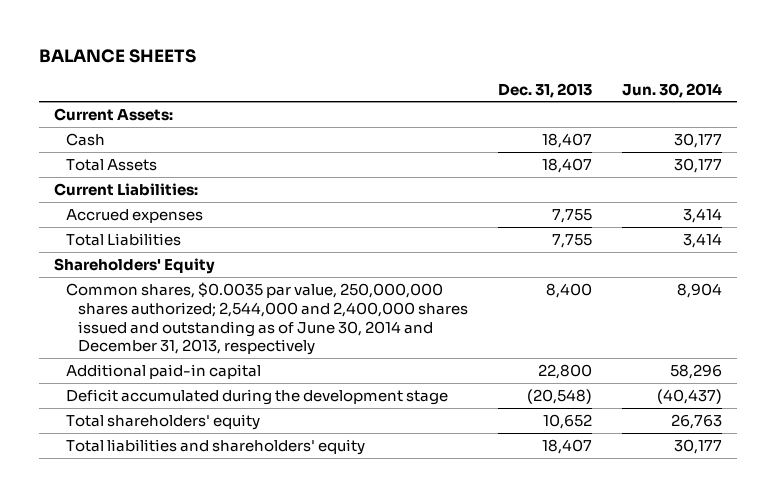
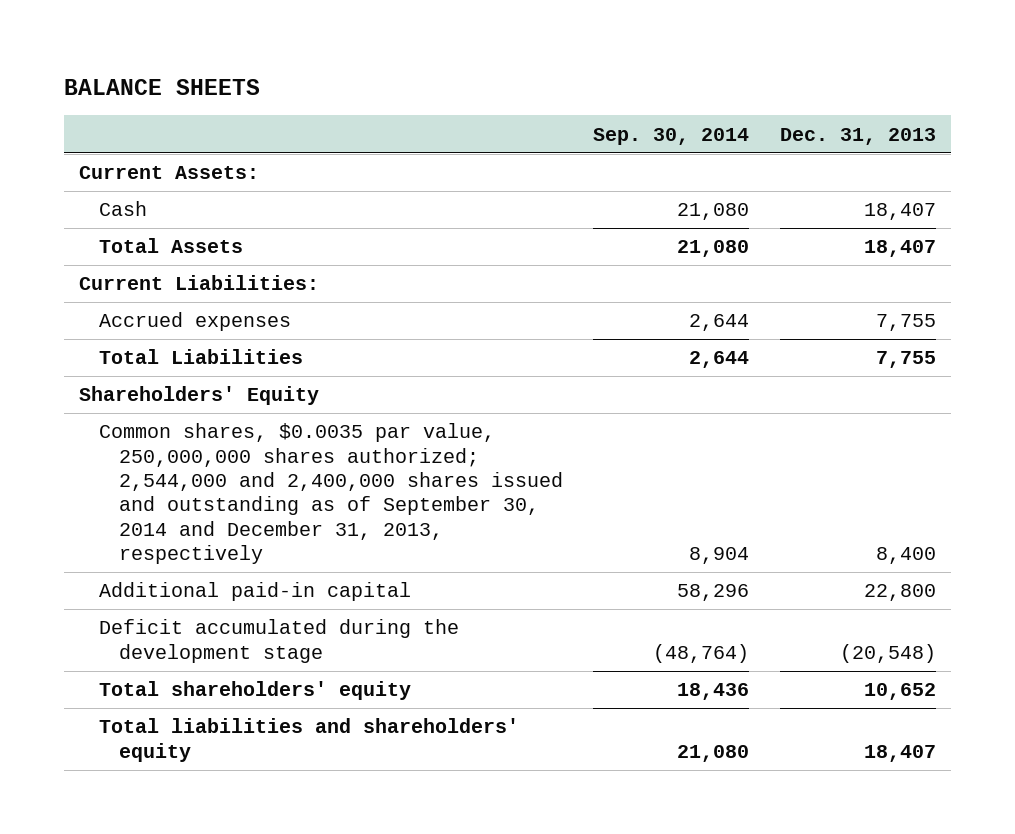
- | Dec. 31, 2013 | Jun. 30, 2014
+ | Sep. 30, 2014 | Dec. 31, 2013
- Common shares, $0.0035 par value, 250,000,000 shares authorized; 2,544,000 and 2,400,000 shares issued and outstanding as of June 30, 2014 and December 31, 2013, respectively | 8,400 | 8,904
+ Common shares, $0.0035 par value, 250,000,000 shares authorized; 2,544,000 and 2,400,000 shares issued and outstanding as of September 30, 2014 and December 31, 2013, respectively | 8,904 | 8,400

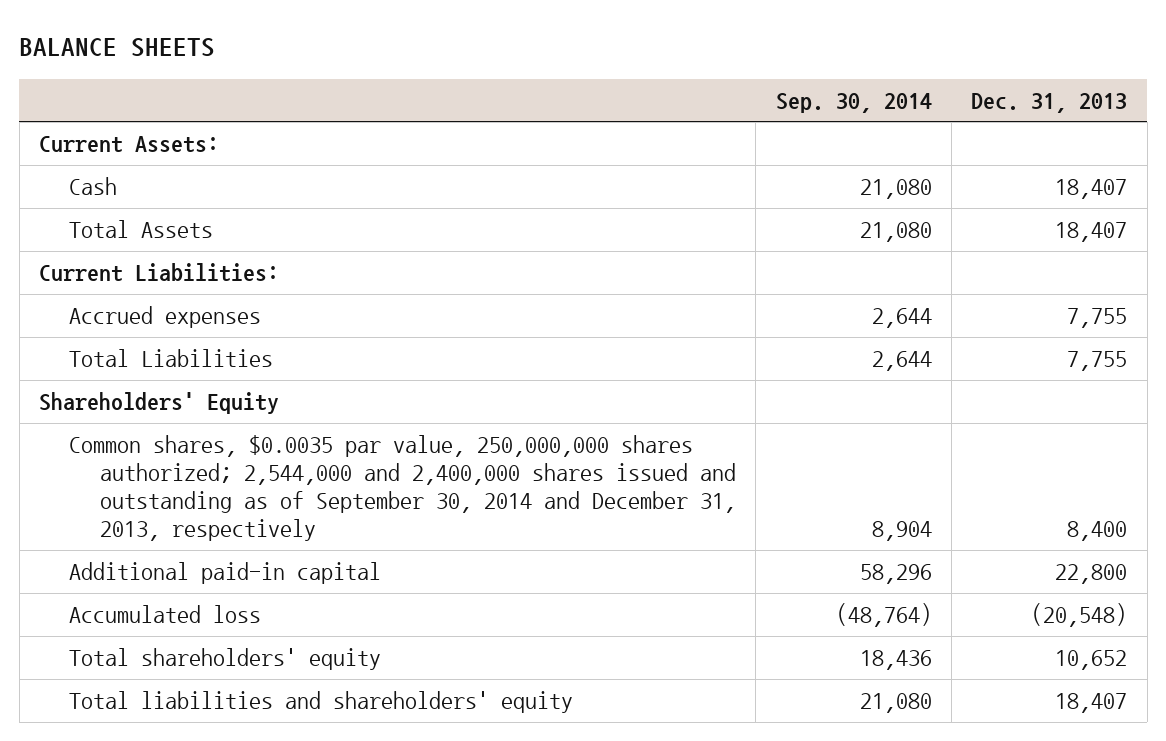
- Deficit accumulated during the development stage | (48,764) | (20,548)
+ Accumulated loss | (48,764) | (20,548)

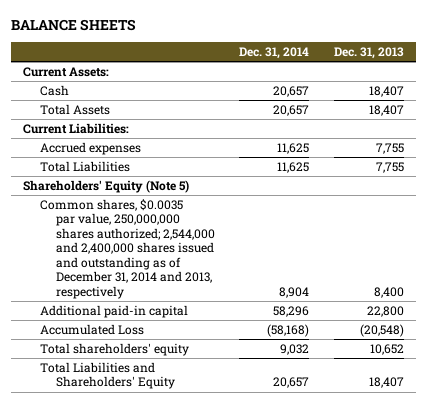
- | Sep. 30, 2014 | Dec. 31, 2013
+ | Dec. 31, 2014 | Dec. 31, 2013
- Shareholders' Equity
- Common shares, $0.0035 par value, 250,000,000 shares authorized; 2,544,000 and 2,400,000 shares issued and outstanding as of September 30, 2014 and December 31, 2013, respectively | 8,904 | 8,400
+ Shareholders' Equity (Note 5)
+ Common shares, $0.0035 par value, 250,000,000 shares authorized; 2,544,000 and 2,400,000 shares issued and outstanding as of December 31, 2014 and 2013, respectively | 8,904 | 8,400
- Accumulated loss | (48,764) | (20,548)
+ Accumulated Loss | (58,168) | (20,548)
- Total liabilities and shareholders' equity | 21,080 | 18,407
+ Total Liabilities and Shareholders' Equity | 20,657 | 18,407

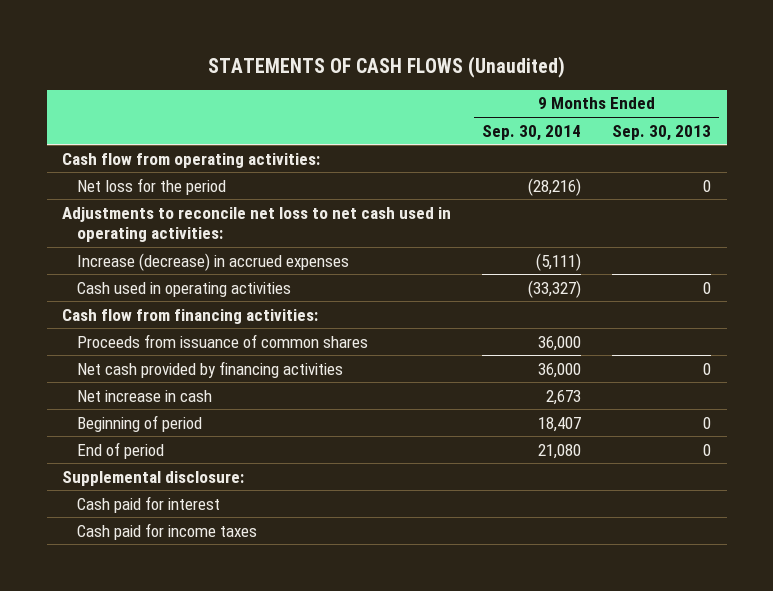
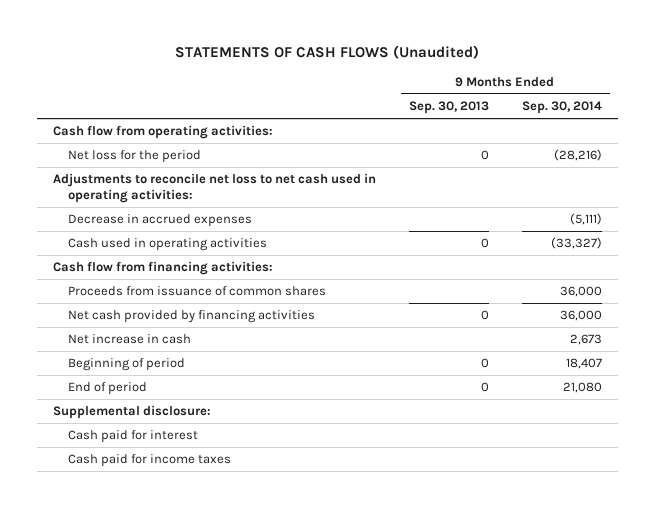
- | 9 Months Ended Sep. 30, 2014 | 9 Months Ended Sep. 30, 2013
+ | 9 Months Ended Sep. 30, 2013 | 9 Months Ended Sep. 30, 2014
- Increase (decrease) in accrued expenses | (5,111) |
+ Decrease in accrued expenses | | (5,111)

